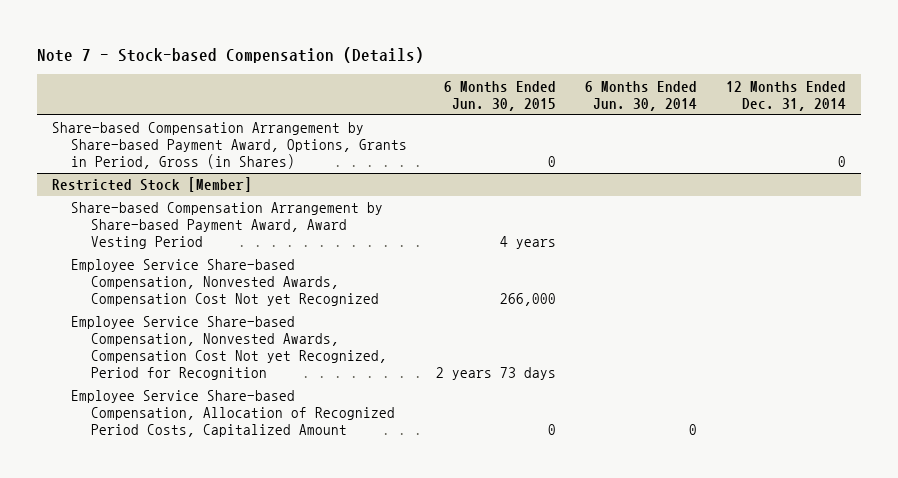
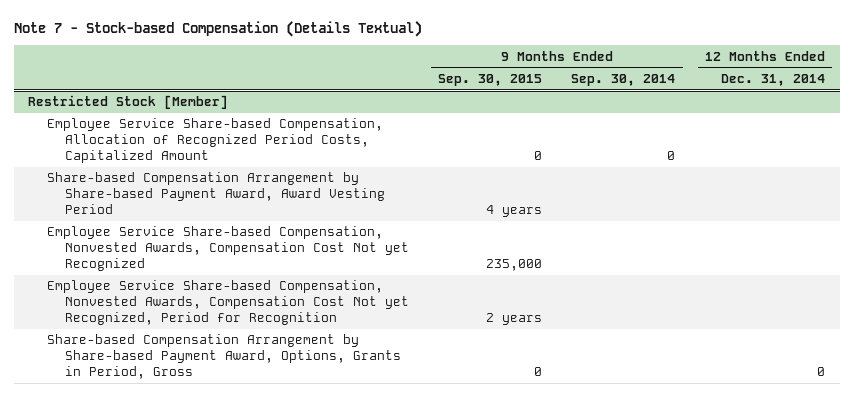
- Note 7 - Stock-based Compensation (Details)
+ Note 7 - Stock-based Compensation (Details Textual)
- | 6 Months Ended Jun. 30, 2015 | 6 Months Ended Jun. 30, 2014 | 12 Months Ended Dec. 31, 2014
+ | 9 Months Ended Sep. 30, 2015 | 9 Months Ended Sep. 30, 2014 | 12 Months Ended Dec. 31, 2014
- Share-based Compensation Arrangement by Share-based Payment Award, Options, Grants in Period, Gross (in Shares) | 0 | | 0
@ Restricted Stock [Member]
moved up: Employee Service Share-based Compensation, Allocation of Recognized Period Costs, Capitalized Amount | 0 | 0 |
+ Share-based Compensation Arrangement by Share-based Payment Award, Options, Grants in Period, Gross | 0 | | 0

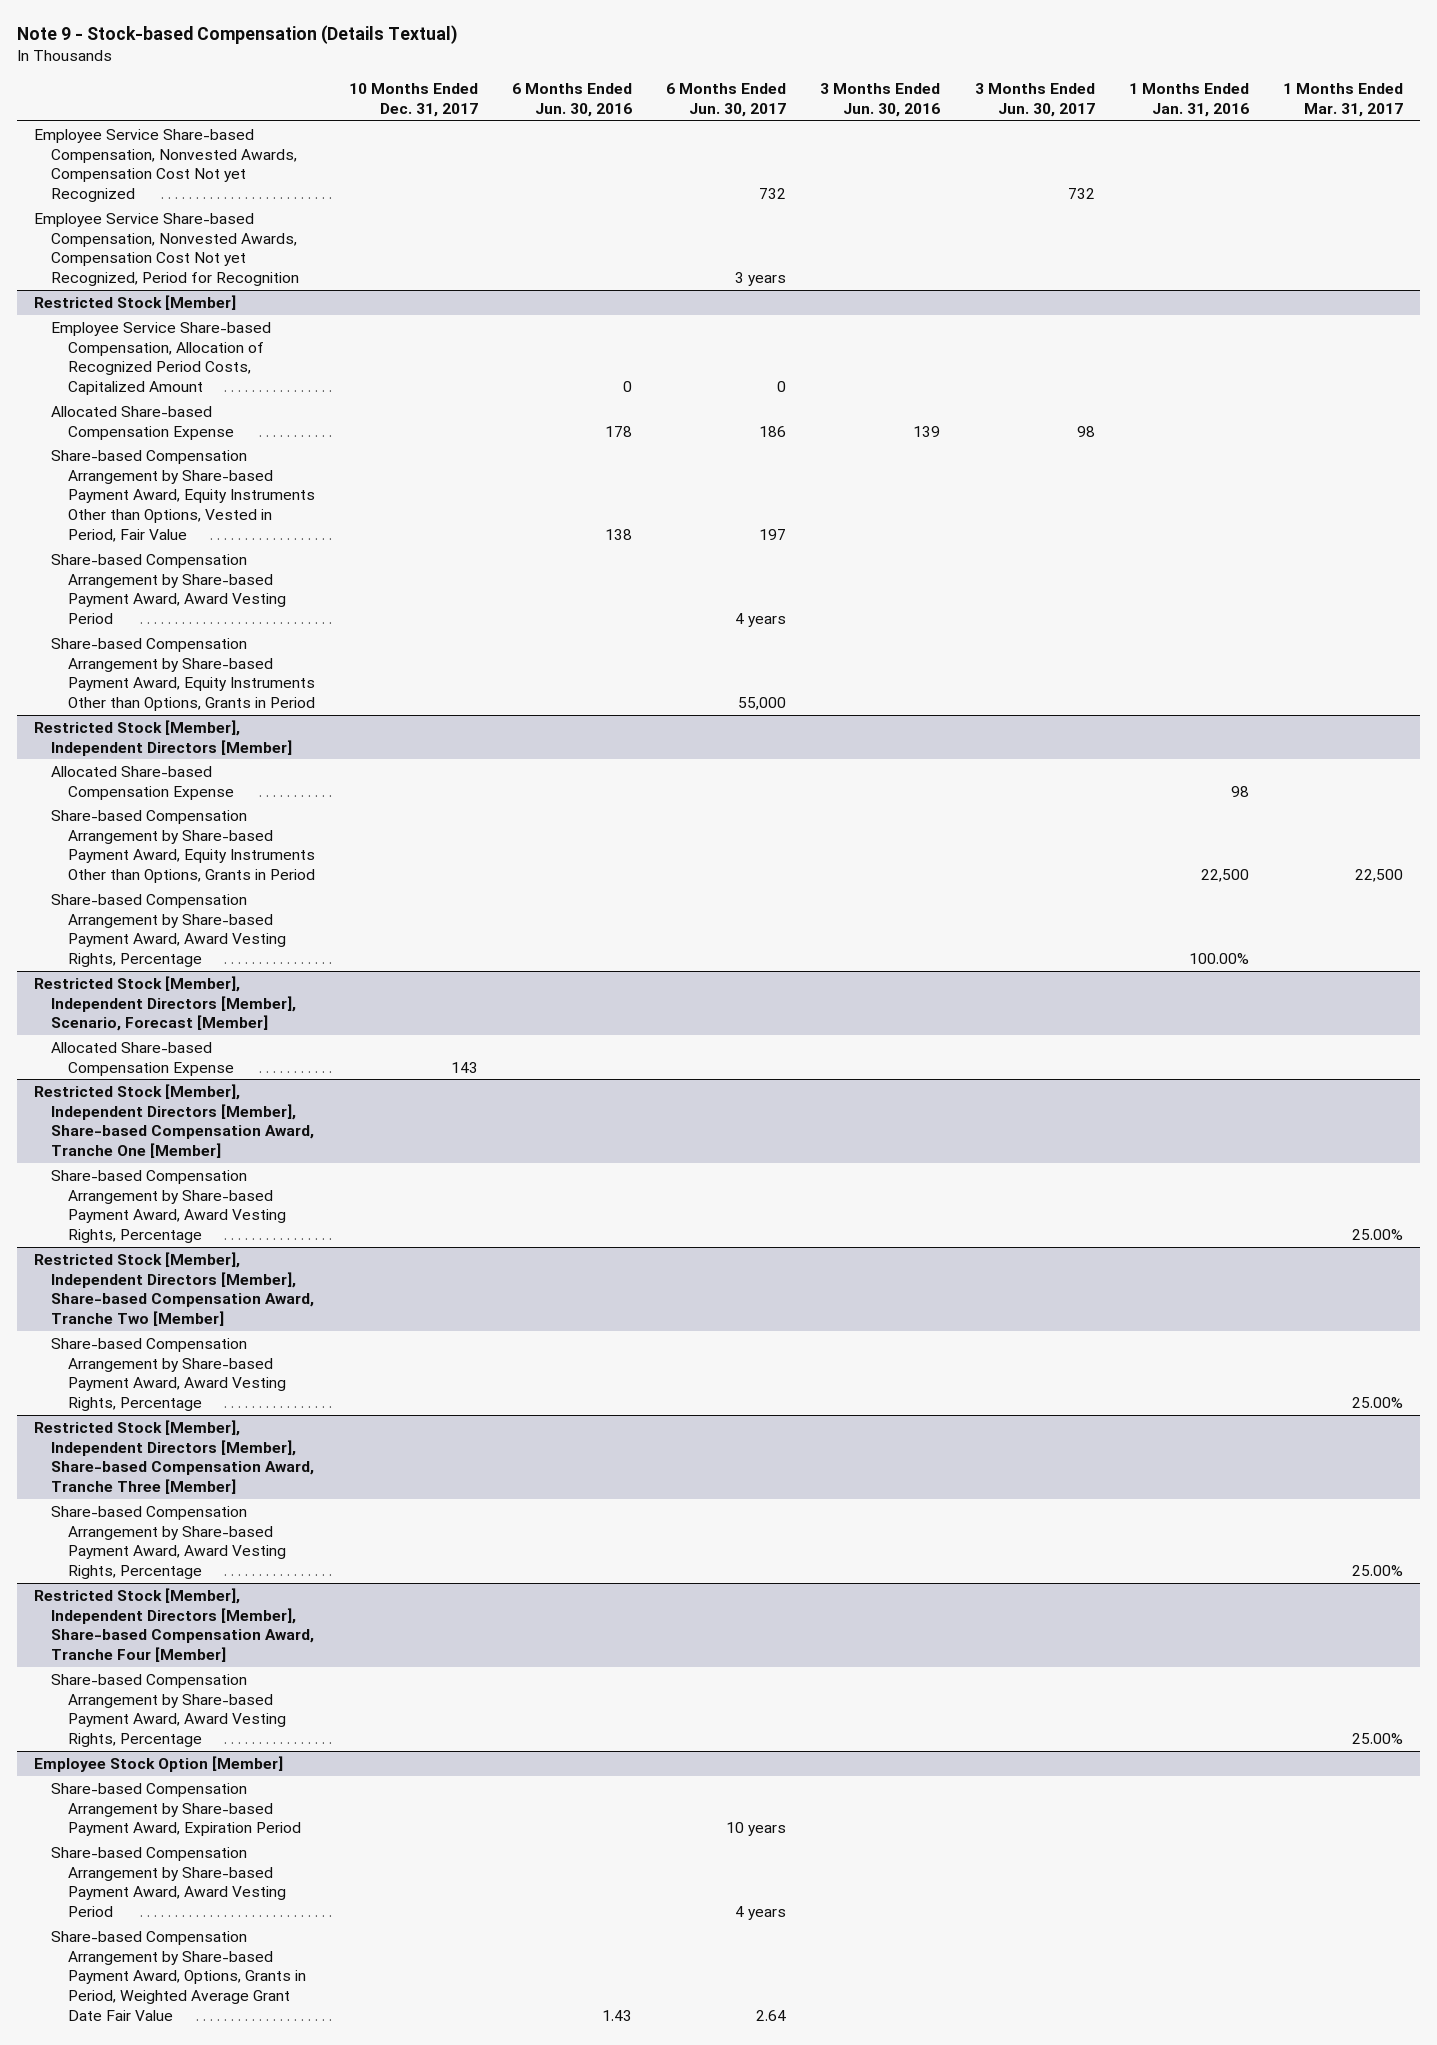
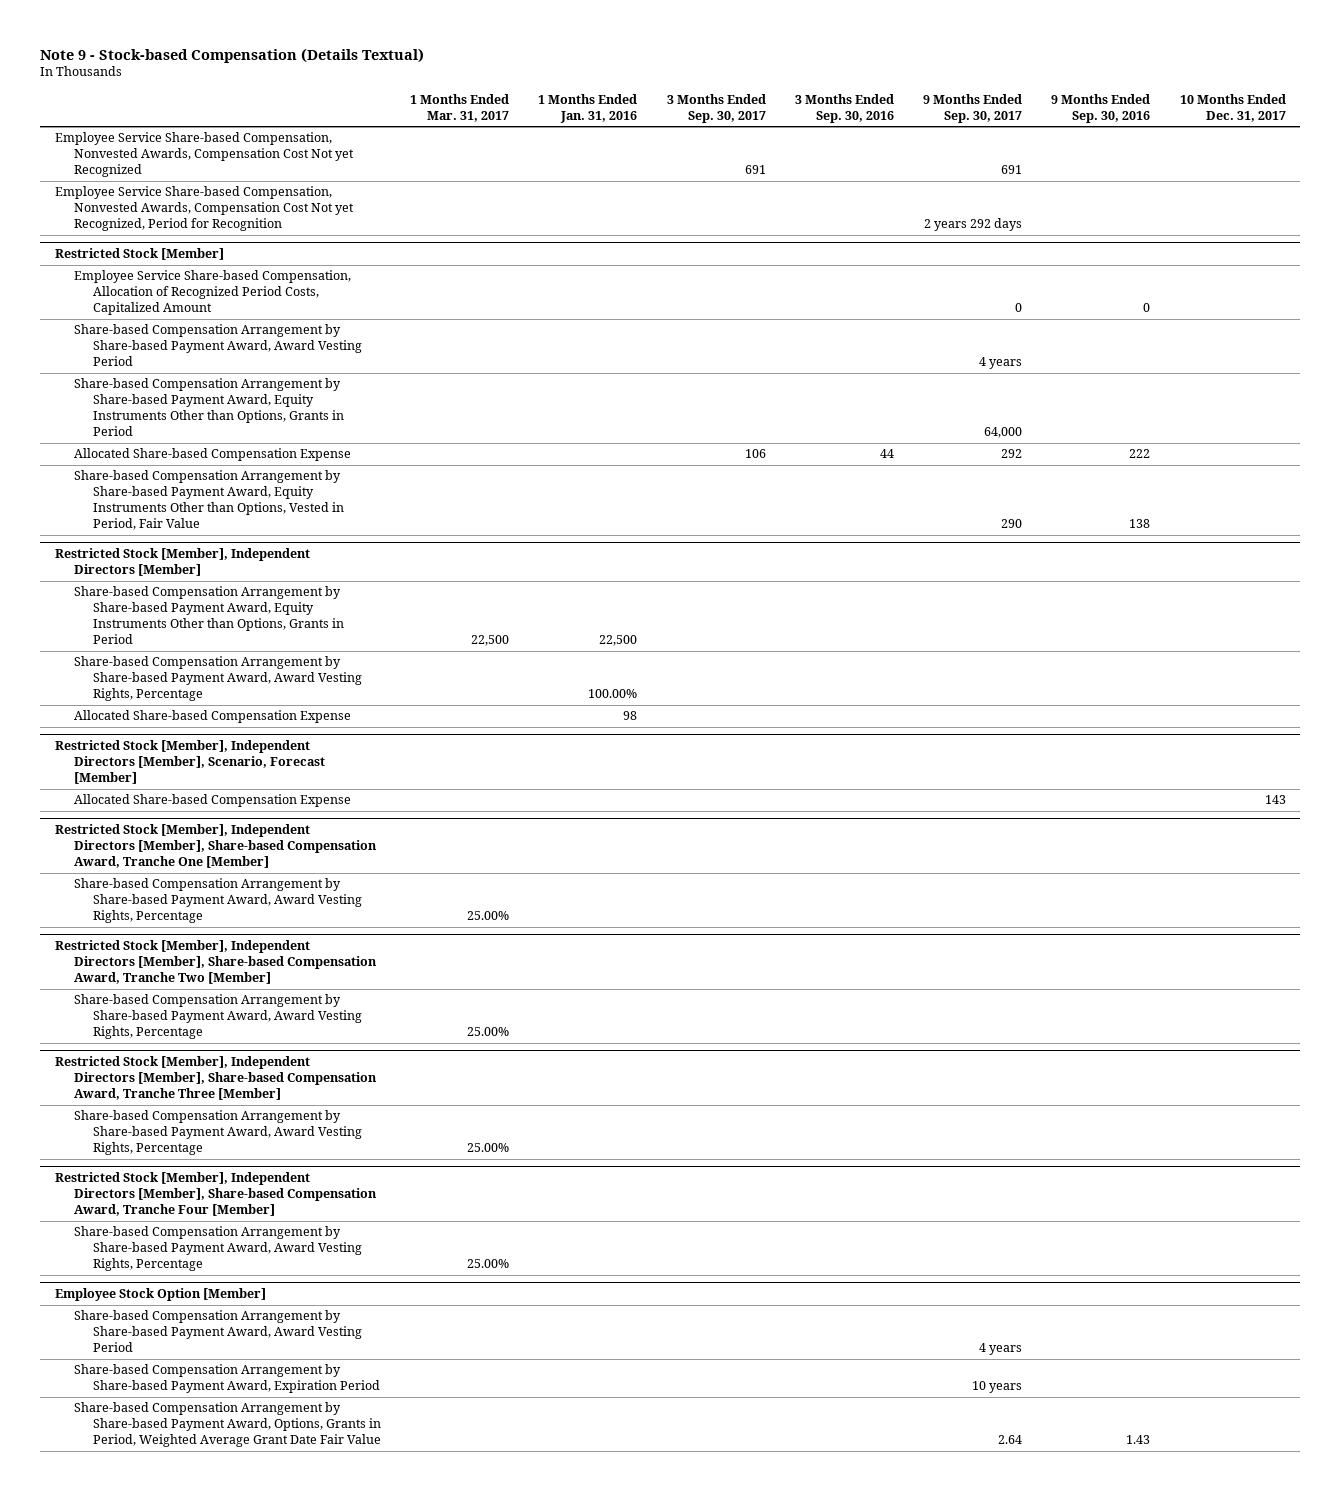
- | 10 Months Ended Dec. 31, 2017 | 6 Months Ended Jun. 30, 2016 | 6 Months Ended Jun. 30, 2017 | 3 Months Ended Jun. 30, 2016 | 3 Months Ended Jun. 30, 2017 | 1 Months Ended Jan. 31, 2016 | 1 Months Ended Mar. 31, 2017
+ | 1 Months Ended Mar. 31, 2017 | 1 Months Ended Jan. 31, 2016 | 3 Months Ended Sep. 30, 2017 | 3 Months Ended Sep. 30, 2016 | 9 Months Ended Sep. 30, 2017 | 9 Months Ended Sep. 30, 2016 | 10 Months Ended Dec. 31, 2017
@ Restricted Stock [Member]
moved down: Allocated Share-based Compensation Expense | | | 106 | 44 | 292 | 222 |
moved down: Share-based Compensation Arrangement by Share-based Payment Award, Equity Instruments Other than Options, Vested in Period, Fair Value | | | | | 290 | 138 |
@ Restricted Stock [Member], Independent Directors [Member]
moved down: Allocated Share-based Compensation Expense | | 98 | | | | |
@ Employee Stock Option [Member]
moved down: Share-based Compensation Arrangement by Share-based Payment Award, Expiration Period | | | | | 10 years | |

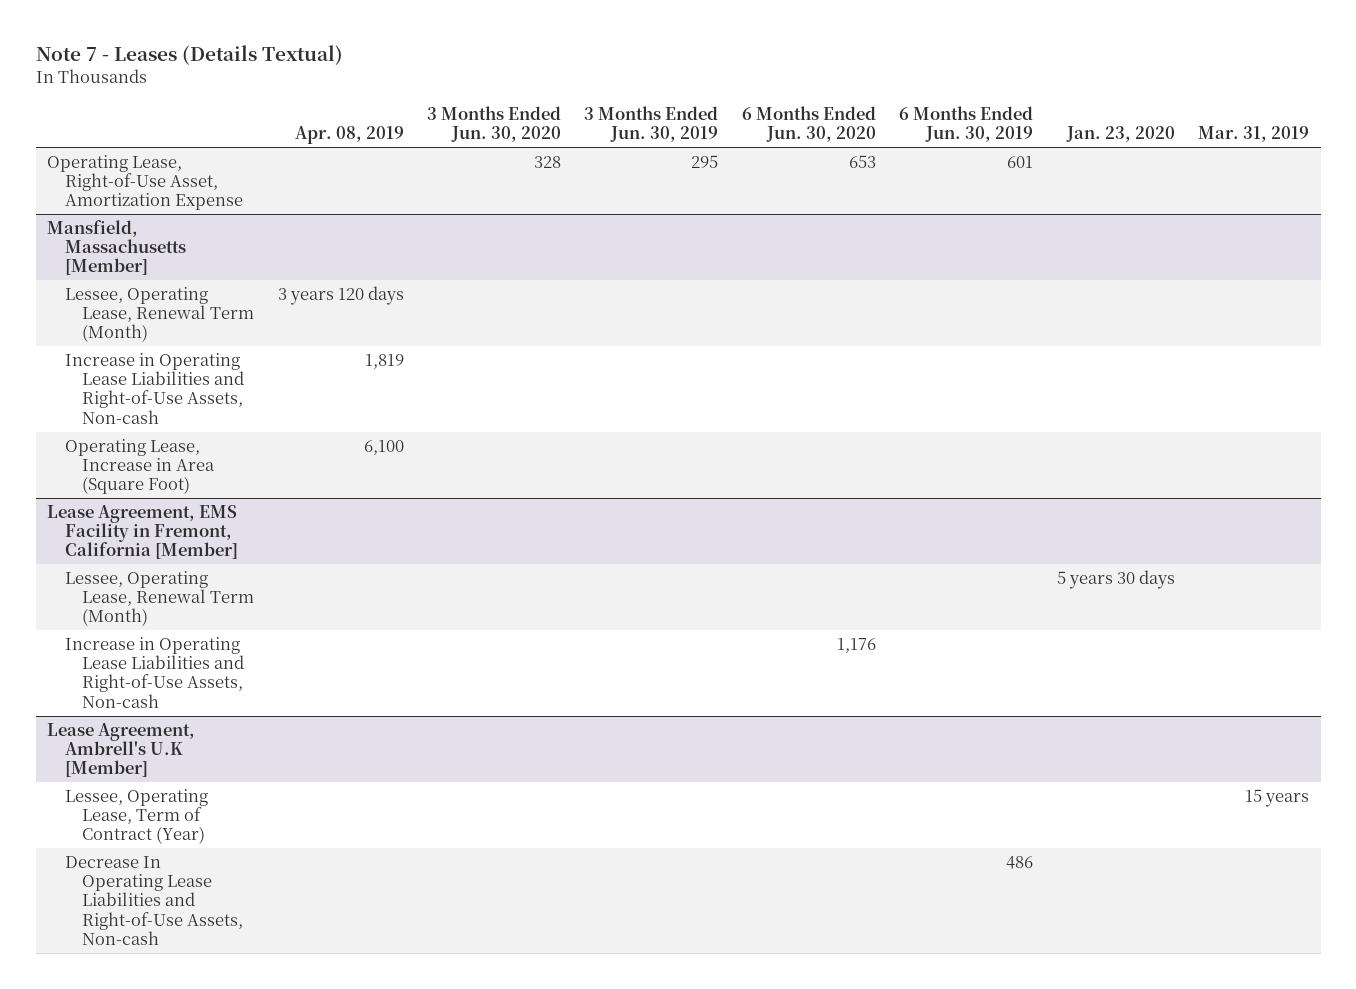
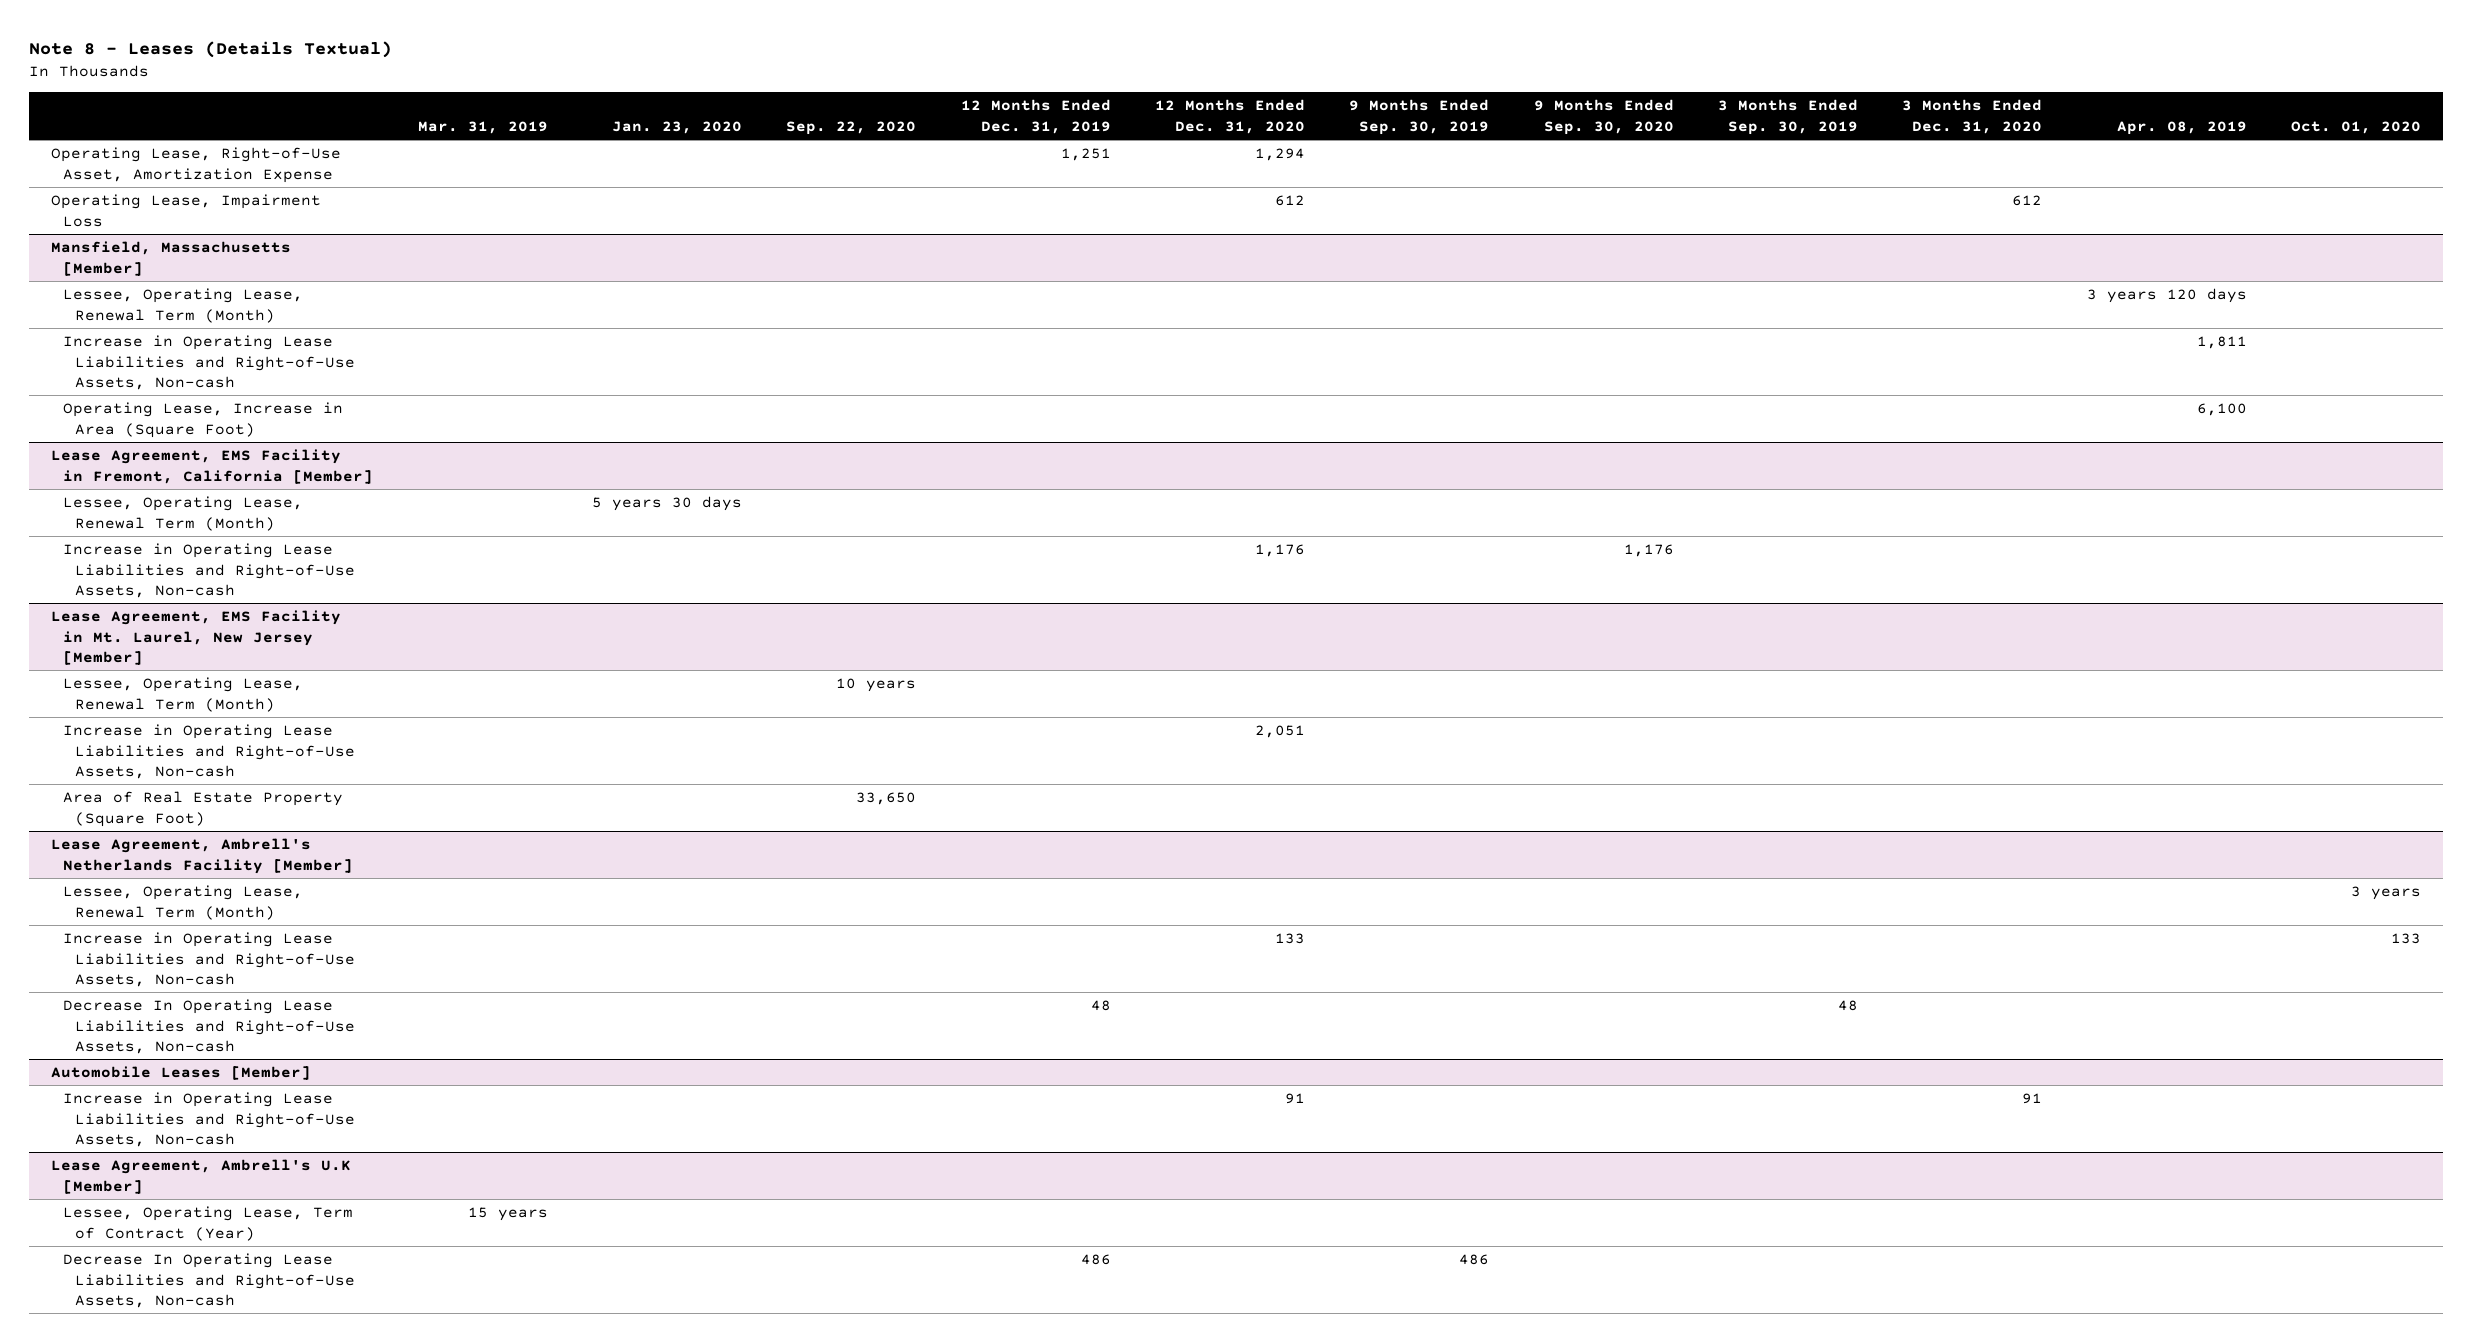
- Note 7 - Leases (Details Textual)
+ Note 8 - Leases (Details Textual)
- | Apr. 08, 2019 | 3 Months Ended Jun. 30, 2020 | 3 Months Ended Jun. 30, 2019 | 6 Months Ended Jun. 30, 2020 | 6 Months Ended Jun. 30, 2019 | Jan. 23, 2020 | Mar. 31, 2019
+ | Mar. 31, 2019 | Jan. 23, 2020 | Sep. 22, 2020 | 12 Months Ended Dec. 31, 2019 | 12 Months Ended Dec. 31, 2020 | 9 Months Ended Sep. 30, 2019 | 9 Months Ended Sep. 30, 2020 | 3 Months Ended Sep. 30, 2019 | 3 Months Ended Dec. 31, 2020 | Apr. 08, 2019 | Oct. 01, 2020
+ Operating Lease, Impairment Loss | | | | | 612 | | | | 612 | |
@ Mansfield, Massachusetts [Member]
- Increase in Operating Lease Liabilities and Right-of-Use Assets, Non-cash | 1,819 | | | | | |
+ Increase in Operating Lease Liabilities and Right-of-Use Assets, Non-cash | | | | | | | | | | 1,811 |
+ Lease Agreement, EMS Facility in Mt. Laurel, New Jersey [Member]
+ Lessee, Operating Lease, Renewal Term (Month) | | | 10 years | | | | | | | |
+ Increase in Operating Lease Liabilities and Right-of-Use Assets, Non-cash | | | | | 2,051 | | | | | |
+ Area of Real Estate Property (Square Foot) | | | 33,650 | | | | | | | |
+ Lease Agreement, Ambrell's Netherlands Facility [Member]
+ Lessee, Operating Lease, Renewal Term (Month) | | | | | | | | | | | 3 years
+ Increase in Operating Lease Liabilities and Right-of-Use Assets, Non-cash | | | | | 133 | | | | | | 133
+ Decrease In Operating Lease Liabilities and Right-of-Use Assets, Non-cash | | | | 48 | | | | 48 | | |
+ Automobile Leases [Member]
+ Increase in Operating Lease Liabilities and Right-of-Use Assets, Non-cash | | | | | 91 | | | | 91 | |

